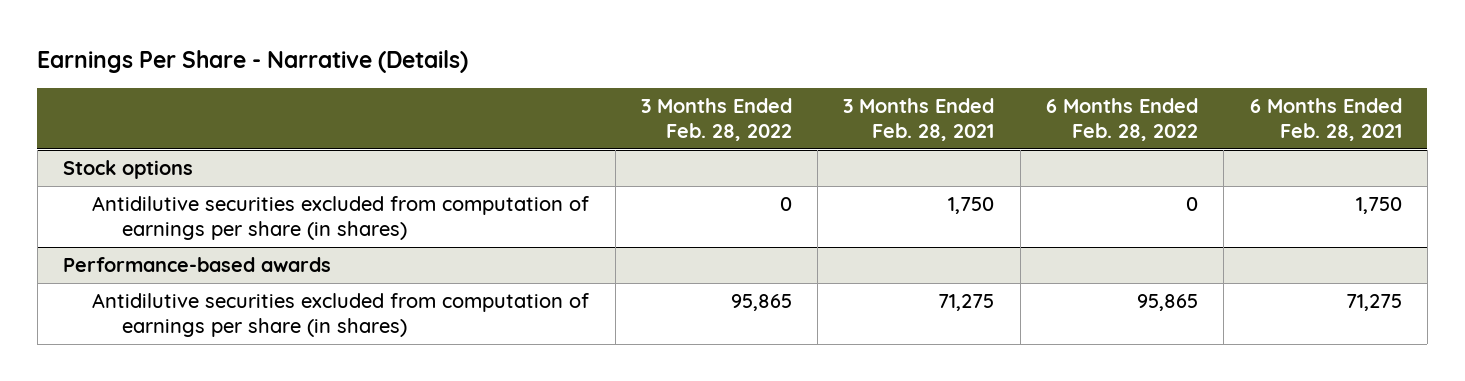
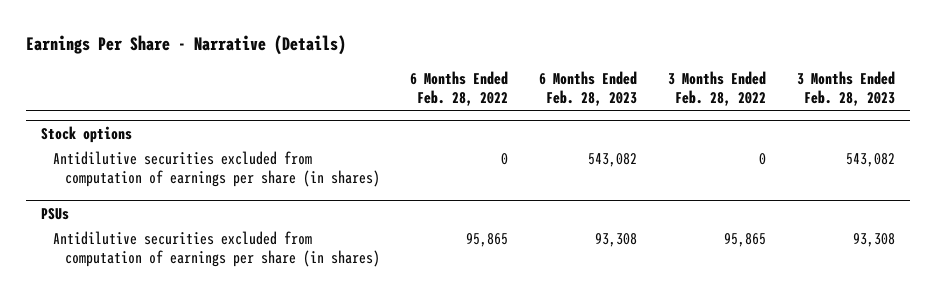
- | 3 Months Ended Feb. 28, 2022 | 3 Months Ended Feb. 28, 2021 | 6 Months Ended Feb. 28, 2022 | 6 Months Ended Feb. 28, 2021
+ | 6 Months Ended Feb. 28, 2022 | 6 Months Ended Feb. 28, 2023 | 3 Months Ended Feb. 28, 2022 | 3 Months Ended Feb. 28, 2023
- Performance-based awards
+ PSUs

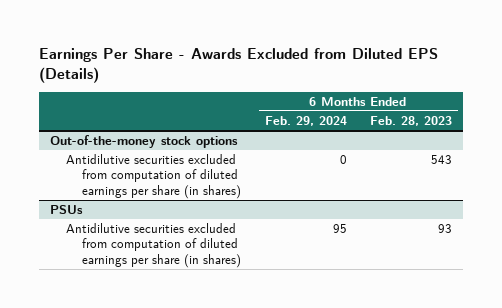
- Earnings Per Share - Narrative (Details)
+ Earnings Per Share - Awards Excluded from Diluted EPS (Details)
- | 6 Months Ended Feb. 28, 2022 | 6 Months Ended Feb. 28, 2023 | 3 Months Ended Feb. 28, 2022 | 3 Months Ended Feb. 28, 2023
+ | 6 Months Ended Feb. 29, 2024 | 6 Months Ended Feb. 28, 2023
- Stock options
- Antidilutive securities excluded from computation of earnings per share (in shares) | 0 | 543,082 | 0 | 543,082
+ Out-of-the-money stock options
+ Antidilutive securities excluded from computation of diluted earnings per share (in shares) | 0 | 543
@ PSUs
- Antidilutive securities excluded from computation of earnings per share (in shares) | 95,865 | 93,308 | 95,865 | 93,308
+ Antidilutive securities excluded from computation of diluted earnings per share (in shares) | 95 | 93

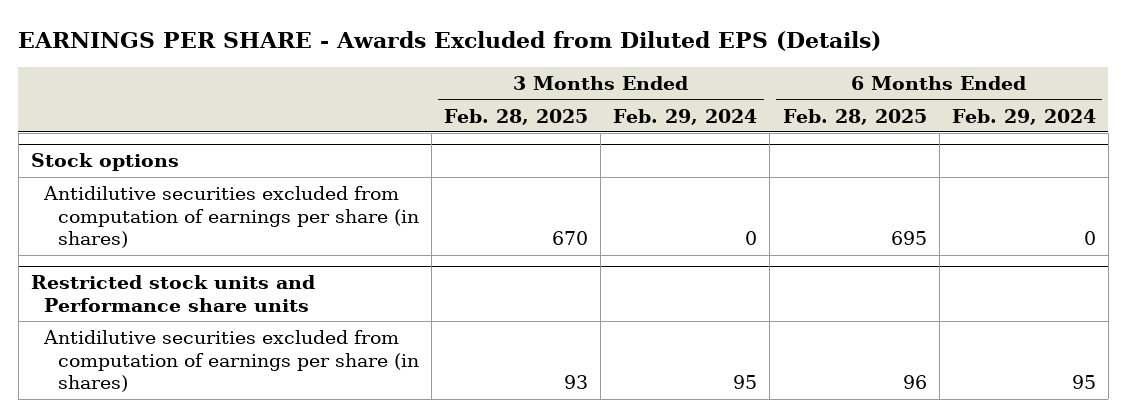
- Earnings Per Share - Awards Excluded from Diluted EPS (Details)
+ EARNINGS PER SHARE - Awards Excluded from Diluted EPS (Details)
- | 6 Months Ended Feb. 29, 2024 | 6 Months Ended Feb. 28, 2023
+ | 3 Months Ended Feb. 28, 2025 | 3 Months Ended Feb. 29, 2024 | 6 Months Ended Feb. 28, 2025 | 6 Months Ended Feb. 29, 2024
- Out-of-the-money stock options
- Antidilutive securities excluded from computation of diluted earnings per share (in shares) | 0 | 543
- PSUs
- Antidilutive securities excluded from computation of diluted earnings per share (in shares) | 95 | 93
+ Stock options
+ Antidilutive securities excluded from computation of earnings per share (in shares) | 670 | 0 | 695 | 0
+ Restricted stock units and Performance share units
+ Antidilutive securities excluded from computation of earnings per share (in shares) | 93 | 95 | 96 | 95

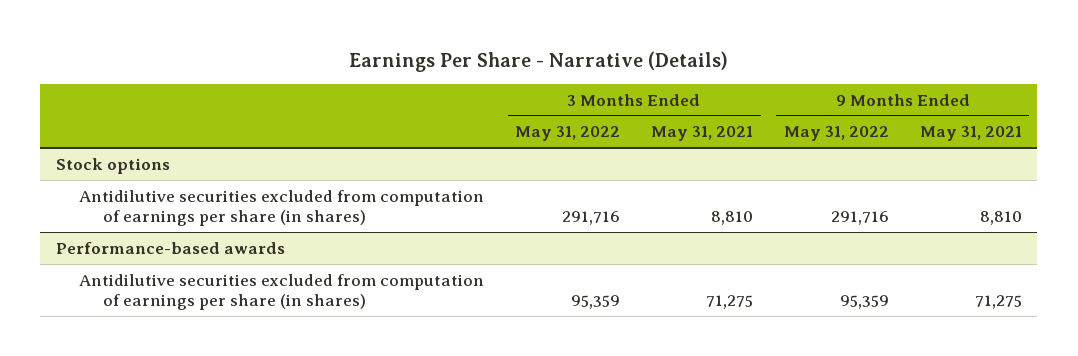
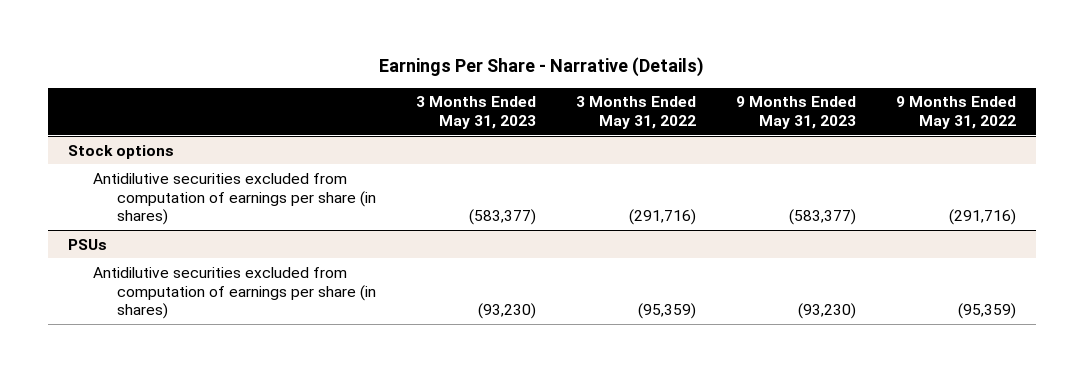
- | 3 Months Ended May 31, 2022 | 3 Months Ended May 31, 2021 | 9 Months Ended May 31, 2022 | 9 Months Ended May 31, 2021
+ | 3 Months Ended May 31, 2023 | 3 Months Ended May 31, 2022 | 9 Months Ended May 31, 2023 | 9 Months Ended May 31, 2022
@ Stock options
- Antidilutive securities excluded from computation of earnings per share (in shares) | 291,716 | 8,810 | 291,716 | 8,810
- Performance-based awards
- Antidilutive securities excluded from computation of earnings per share (in shares) | 95,359 | 71,275 | 95,359 | 71,275
@ Stock options
+ Antidilutive securities excluded from computation of earnings per share (in shares) | (583,377) | (291,716) | (583,377) | (291,716)
+ PSUs
+ Antidilutive securities excluded from computation of earnings per share (in shares) | (93,230) | (95,359) | (93,230) | (95,359)

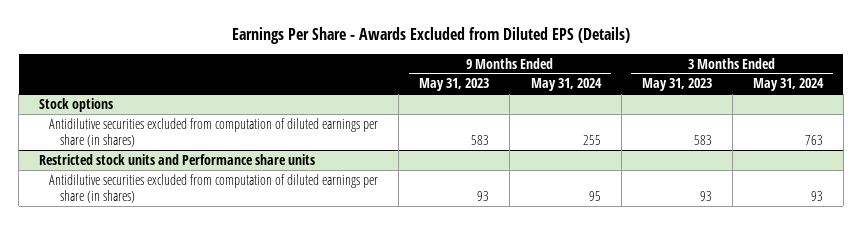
- Earnings Per Share - Narrative (Details)
+ Earnings Per Share - Awards Excluded from Diluted EPS (Details)
- | 3 Months Ended May 31, 2023 | 3 Months Ended May 31, 2022 | 9 Months Ended May 31, 2023 | 9 Months Ended May 31, 2022
+ | 9 Months Ended May 31, 2023 | 9 Months Ended May 31, 2024 | 3 Months Ended May 31, 2023 | 3 Months Ended May 31, 2024
@ Stock options
- Antidilutive securities excluded from computation of earnings per share (in shares) | (583,377) | (291,716) | (583,377) | (291,716)
- PSUs
- Antidilutive securities excluded from computation of earnings per share (in shares) | (93,230) | (95,359) | (93,230) | (95,359)
@ Stock options
+ Antidilutive securities excluded from computation of diluted earnings per share (in shares) | 583 | 255 | 583 | 763
+ Restricted stock units and Performance share units
+ Antidilutive securities excluded from computation of diluted earnings per share (in shares) | 93 | 95 | 93 | 93

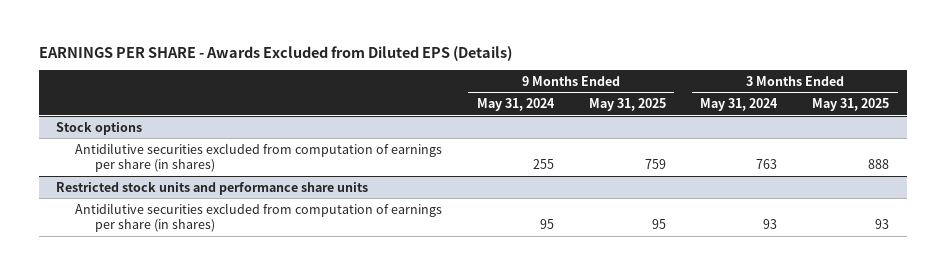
- Earnings Per Share - Awards Excluded from Diluted EPS (Details)
+ EARNINGS PER SHARE - Awards Excluded from Diluted EPS (Details)
- | 9 Months Ended May 31, 2023 | 9 Months Ended May 31, 2024 | 3 Months Ended May 31, 2023 | 3 Months Ended May 31, 2024
+ | 9 Months Ended May 31, 2024 | 9 Months Ended May 31, 2025 | 3 Months Ended May 31, 2024 | 3 Months Ended May 31, 2025
@ Stock options
- Antidilutive securities excluded from computation of diluted earnings per share (in shares) | 583 | 255 | 583 | 763
- Restricted stock units and Performance share units
- Antidilutive securities excluded from computation of diluted earnings per share (in shares) | 93 | 95 | 93 | 93
@ Stock options
+ Antidilutive securities excluded from computation of earnings per share (in shares) | 255 | 759 | 763 | 888
+ Restricted stock units and performance share units
+ Antidilutive securities excluded from computation of earnings per share (in shares) | 95 | 95 | 93 | 93

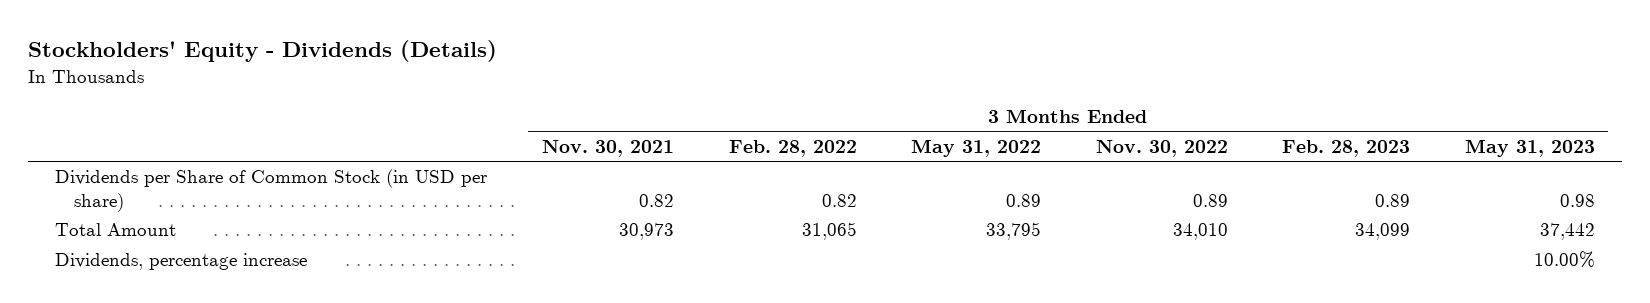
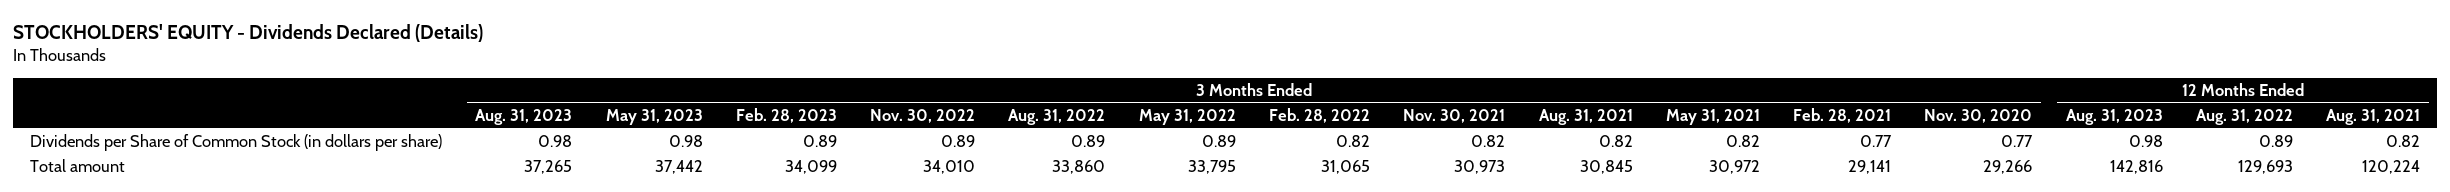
- Stockholders' Equity - Dividends (Details)
+ STOCKHOLDERS' EQUITY - Dividends Declared (Details)
- | 3 Months Ended Nov. 30, 2021 | 3 Months Ended Feb. 28, 2022 | 3 Months Ended May 31, 2022 | 3 Months Ended Nov. 30, 2022 | 3 Months Ended Feb. 28, 2023 | 3 Months Ended May 31, 2023
+ | 3 Months Ended Aug. 31, 2023 | 3 Months Ended May 31, 2023 | 3 Months Ended Feb. 28, 2023 | 3 Months Ended Nov. 30, 2022 | 3 Months Ended Aug. 31, 2022 | 3 Months Ended May 31, 2022 | 3 Months Ended Feb. 28, 2022 | 3 Months Ended Nov. 30, 2021 | 3 Months Ended Aug. 31, 2021 | 3 Months Ended May 31, 2021 | 3 Months Ended Feb. 28, 2021 | 3 Months Ended Nov. 30, 2020 | 12 Months Ended Aug. 31, 2023 | 12 Months Ended Aug. 31, 2022 | 12 Months Ended Aug. 31, 2021
- Dividends per Share of Common Stock (in USD per share) | 0.82 | 0.82 | 0.89 | 0.89 | 0.89 | 0.98
- Total Amount | 30,973 | 31,065 | 33,795 | 34,010 | 34,099 | 37,442
- Dividends, percentage increase | | | | | | 10.00%
+ Dividends per Share of Common Stock (in dollars per share) | 0.98 | 0.98 | 0.89 | 0.89 | 0.89 | 0.89 | 0.82 | 0.82 | 0.82 | 0.82 | 0.77 | 0.77 | 0.98 | 0.89 | 0.82
+ Total amount | 37,265 | 37,442 | 34,099 | 34,010 | 33,860 | 33,795 | 31,065 | 30,973 | 30,845 | 30,972 | 29,141 | 29,266 | 142,816 | 129,693 | 120,224

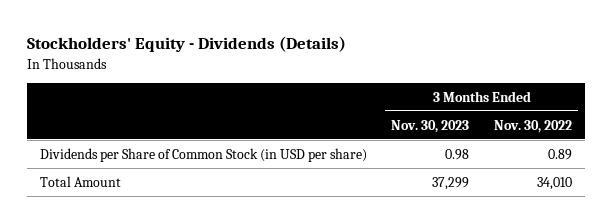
- STOCKHOLDERS' EQUITY - Dividends Declared (Details)
+ Stockholders' Equity - Dividends (Details)
- | 3 Months Ended Aug. 31, 2023 | 3 Months Ended May 31, 2023 | 3 Months Ended Feb. 28, 2023 | 3 Months Ended Nov. 30, 2022 | 3 Months Ended Aug. 31, 2022 | 3 Months Ended May 31, 2022 | 3 Months Ended Feb. 28, 2022 | 3 Months Ended Nov. 30, 2021 | 3 Months Ended Aug. 31, 2021 | 3 Months Ended May 31, 2021 | 3 Months Ended Feb. 28, 2021 | 3 Months Ended Nov. 30, 2020 | 12 Months Ended Aug. 31, 2023 | 12 Months Ended Aug. 31, 2022 | 12 Months Ended Aug. 31, 2021
+ | 3 Months Ended Nov. 30, 2023 | 3 Months Ended Nov. 30, 2022
- Dividends per Share of Common Stock (in dollars per share) | 0.98 | 0.98 | 0.89 | 0.89 | 0.89 | 0.89 | 0.82 | 0.82 | 0.82 | 0.82 | 0.77 | 0.77 | 0.98 | 0.89 | 0.82
- Total amount | 37,265 | 37,442 | 34,099 | 34,010 | 33,860 | 33,795 | 31,065 | 30,973 | 30,845 | 30,972 | 29,141 | 29,266 | 142,816 | 129,693 | 120,224
+ Dividends per Share of Common Stock (in USD per share) | 0.98 | 0.89
+ Total Amount | 37,299 | 34,010

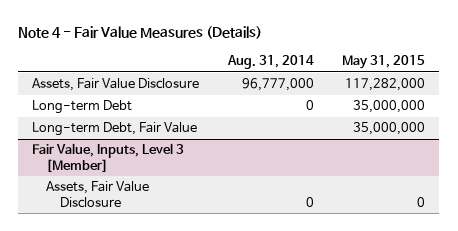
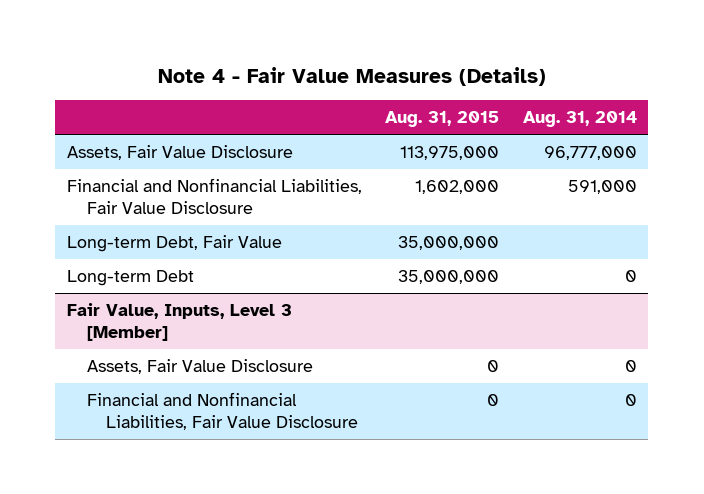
- | Aug. 31, 2014 | May 31, 2015
+ | Aug. 31, 2015 | Aug. 31, 2014
+ Financial and Nonfinancial Liabilities, Fair Value Disclosure | 1,602,000 | 591,000
moved down: Long-term Debt | 35,000,000 | 0
@ Fair Value, Inputs, Level 3 [Member]
+ Financial and Nonfinancial Liabilities, Fair Value Disclosure | 0 | 0

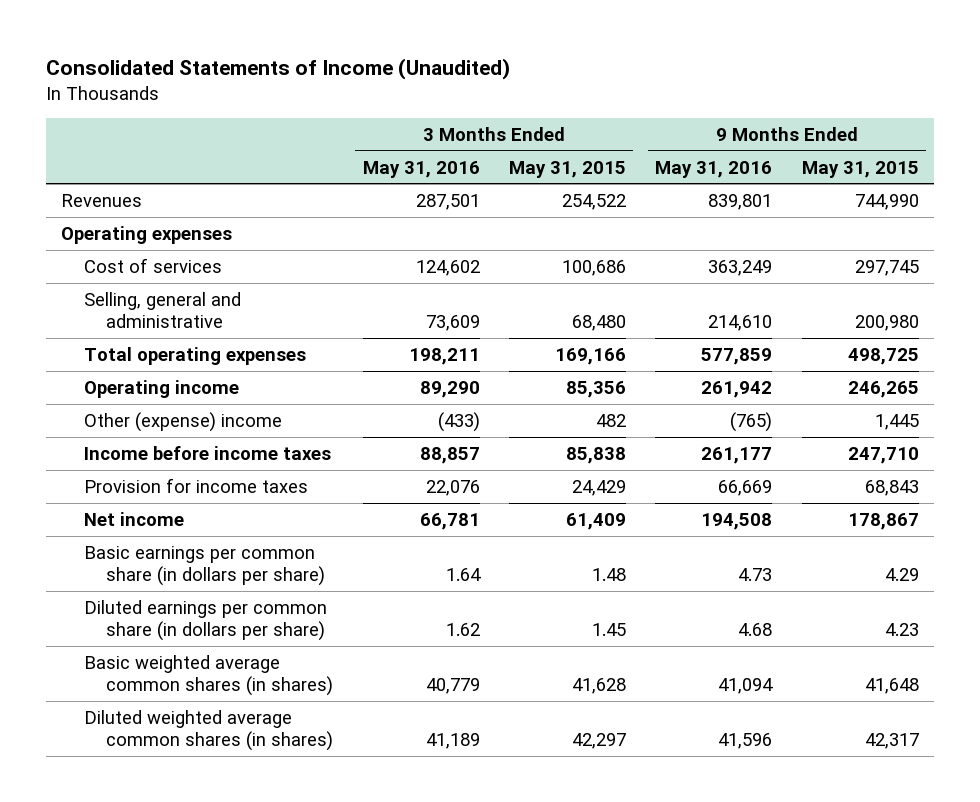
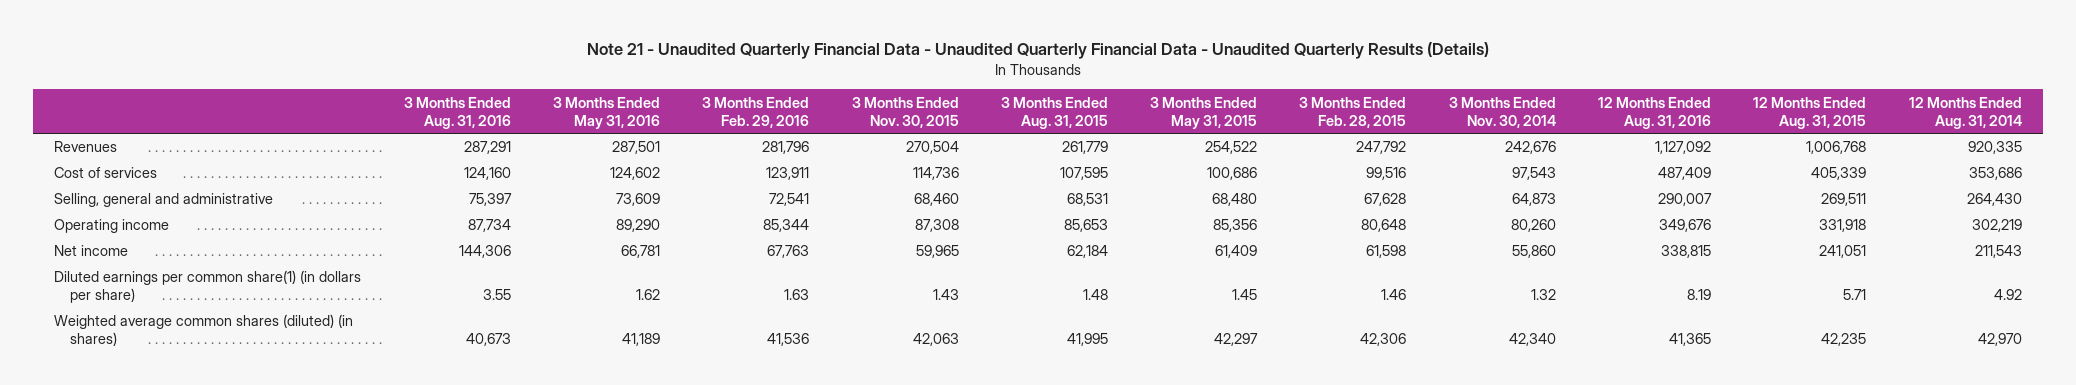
- Consolidated Statements of Income (Unaudited)
+ Note 21 - Unaudited Quarterly Financial Data - Unaudited Quarterly Financial Data - Unaudited Quarterly Results (Details)
- | 3 Months Ended May 31, 2016 | 3 Months Ended May 31, 2015 | 9 Months Ended May 31, 2016 | 9 Months Ended May 31, 2015
+ | 3 Months Ended Aug. 31, 2016 | 3 Months Ended May 31, 2016 | 3 Months Ended Feb. 29, 2016 | 3 Months Ended Nov. 30, 2015 | 3 Months Ended Aug. 31, 2015 | 3 Months Ended May 31, 2015 | 3 Months Ended Feb. 28, 2015 | 3 Months Ended Nov. 30, 2014 | 12 Months Ended Aug. 31, 2016 | 12 Months Ended Aug. 31, 2015 | 12 Months Ended Aug. 31, 2014
- Operating expenses
- Total operating expenses | 198,211 | 169,166 | 577,859 | 498,725
- Other (expense) income | (433) | 482 | (765) | 1,445
- Income before income taxes | 88,857 | 85,838 | 261,177 | 247,710
- Provision for income taxes | 22,076 | 24,429 | 66,669 | 68,843
- Basic earnings per common share (in dollars per share) | 1.64 | 1.48 | 4.73 | 4.29
- Diluted earnings per common share (in dollars per share) | 1.62 | 1.45 | 4.68 | 4.23
- Basic weighted average common shares (in shares) | 40,779 | 41,628 | 41,094 | 41,648
- Diluted weighted average common shares (in shares) | 41,189 | 42,297 | 41,596 | 42,317
+ Diluted earnings per common share(1) (in dollars per share) | 3.55 | 1.62 | 1.63 | 1.43 | 1.48 | 1.45 | 1.46 | 1.32 | 8.19 | 5.71 | 4.92
+ Weighted average common shares (diluted) (in shares) | 40,673 | 41,189 | 41,536 | 42,063 | 41,995 | 42,297 | 42,306 | 42,340 | 41,365 | 42,235 | 42,970

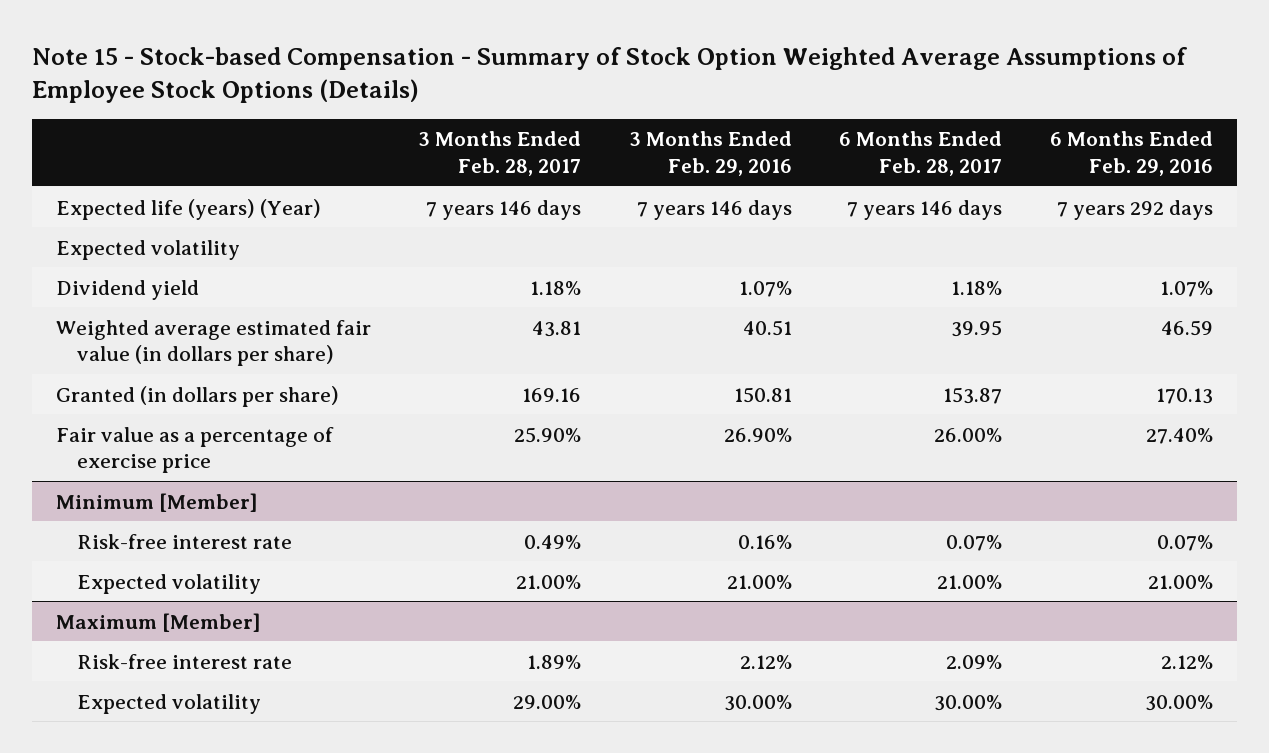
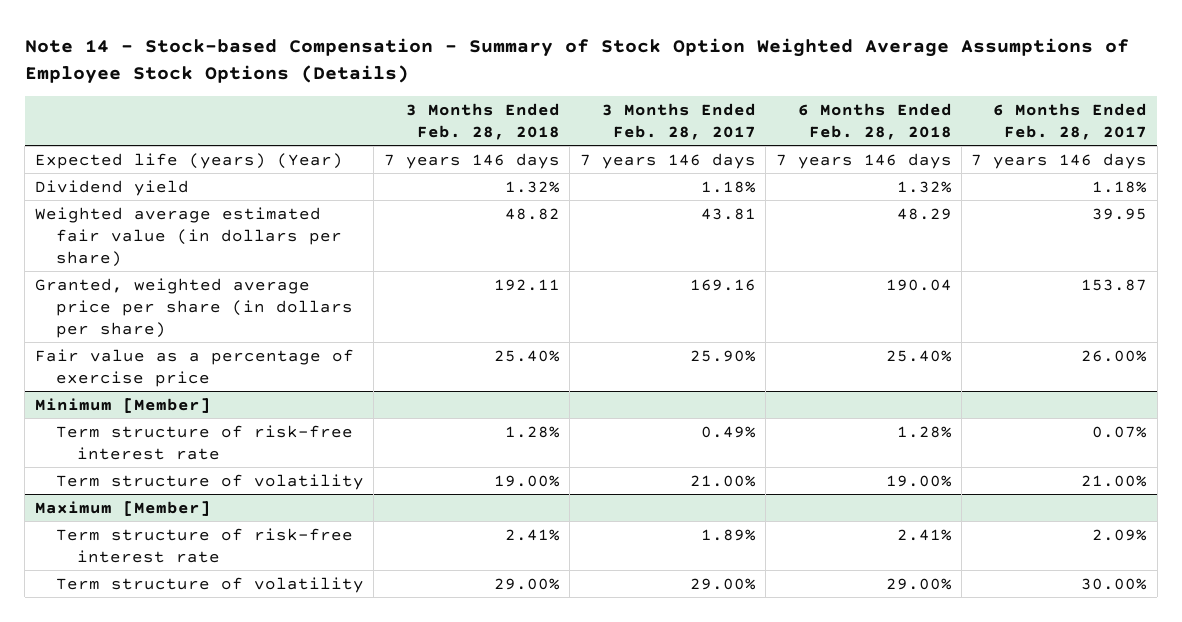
- Note 15 - Stock-based Compensation - Summary of Stock Option Weighted Average Assumptions of Employee Stock Options (Details)
+ Note 14 - Stock-based Compensation - Summary of Stock Option Weighted Average Assumptions of Employee Stock Options (Details)
- | 3 Months Ended Feb. 28, 2017 | 3 Months Ended Feb. 29, 2016 | 6 Months Ended Feb. 28, 2017 | 6 Months Ended Feb. 29, 2016
+ | 3 Months Ended Feb. 28, 2018 | 3 Months Ended Feb. 28, 2017 | 6 Months Ended Feb. 28, 2018 | 6 Months Ended Feb. 28, 2017
- Expected volatility
- Granted (in dollars per share) | 169.16 | 150.81 | 153.87 | 170.13
+ Granted, weighted average price per share (in dollars per share) | 192.11 | 169.16 | 190.04 | 153.87
@ Minimum [Member]
- Risk-free interest rate | 0.49% | 0.16% | 0.07% | 0.07%
- Expected volatility | 21.00% | 21.00% | 21.00% | 21.00%
+ Term structure of risk-free interest rate | 1.28% | 0.49% | 1.28% | 0.07%
+ Term structure of volatility | 19.00% | 21.00% | 19.00% | 21.00%
@ Maximum [Member]
- Risk-free interest rate | 1.89% | 2.12% | 2.09% | 2.12%
- Expected volatility | 29.00% | 30.00% | 30.00% | 30.00%
+ Term structure of risk-free interest rate | 2.41% | 1.89% | 2.41% | 2.09%
+ Term structure of volatility | 29.00% | 29.00% | 29.00% | 30.00%

